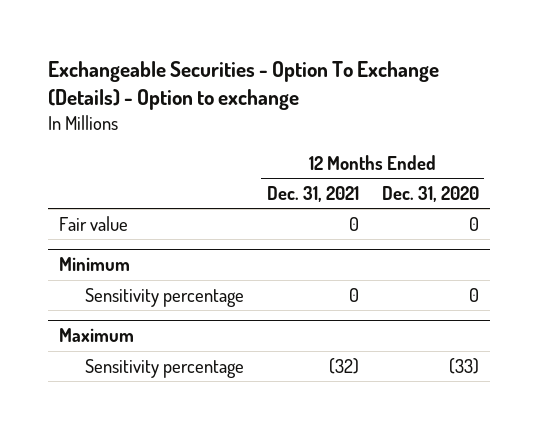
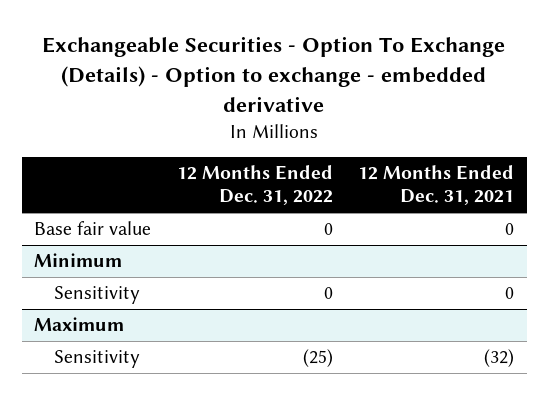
- Exchangeable Securities - Option To Exchange (Details) - Option to exchange
+ Exchangeable Securities - Option To Exchange (Details) - Option to exchange - embedded derivative
- | 12 Months Ended Dec. 31, 2021 | 12 Months Ended Dec. 31, 2020
+ | 12 Months Ended Dec. 31, 2022 | 12 Months Ended Dec. 31, 2021
- Fair value | 0 | 0
+ Base fair value | 0 | 0
@ Minimum
- Sensitivity percentage | 0 | 0
+ Sensitivity | 0 | 0
@ Maximum
- Sensitivity percentage | (32) | (33)
+ Sensitivity | (25) | (32)

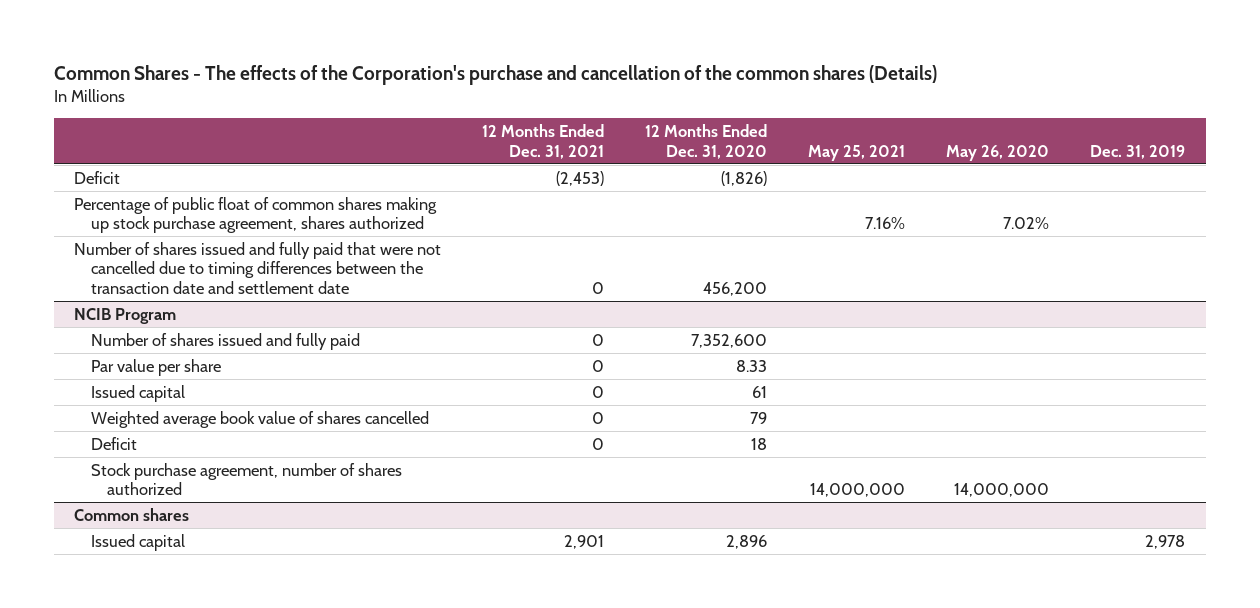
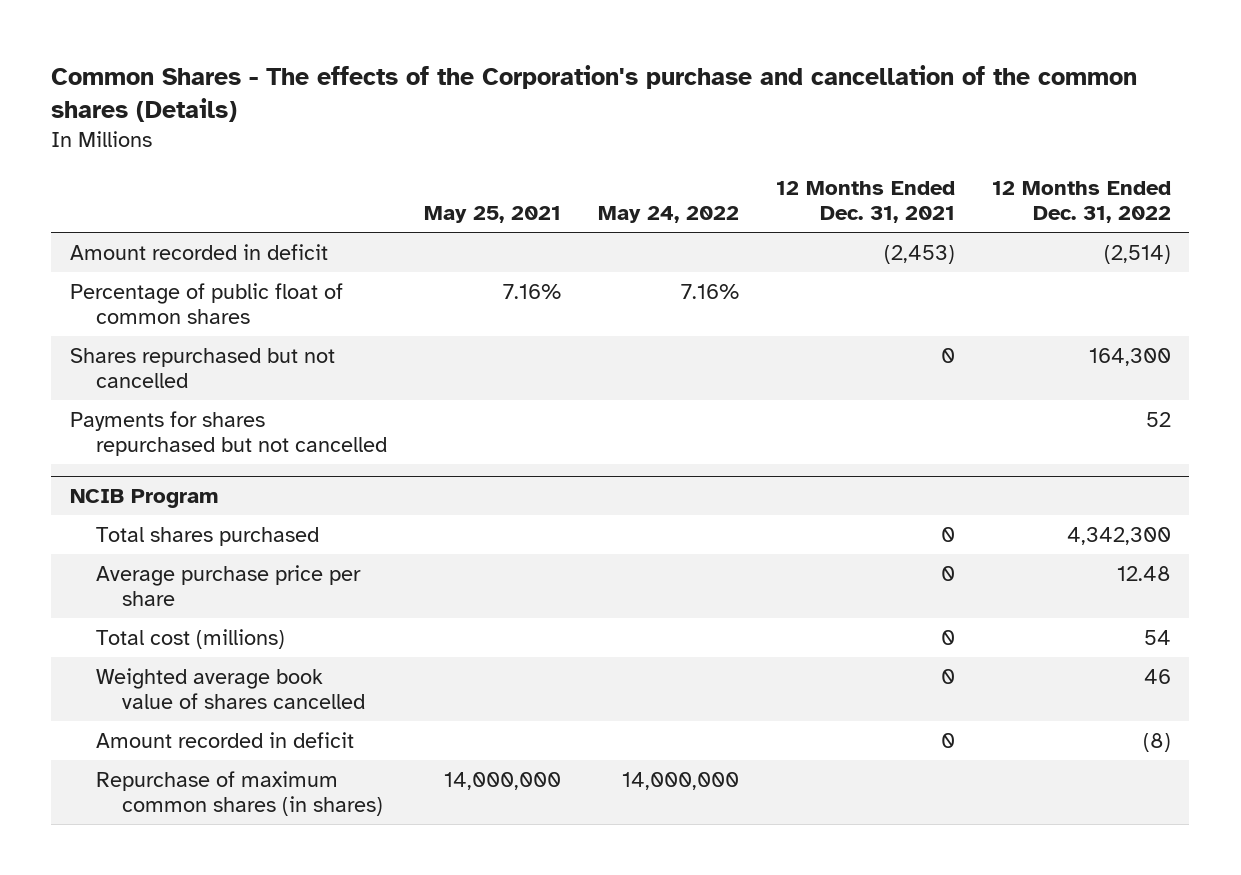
- | 12 Months Ended Dec. 31, 2021 | 12 Months Ended Dec. 31, 2020 | May 25, 2021 | May 26, 2020 | Dec. 31, 2019
+ | May 25, 2021 | May 24, 2022 | 12 Months Ended Dec. 31, 2021 | 12 Months Ended Dec. 31, 2022
- Deficit | (2,453) | (1,826) | | |
- Percentage of public float of common shares making up stock purchase agreement, shares authorized | | | 7.16% | 7.02% |
- Number of shares issued and fully paid that were not cancelled due to timing differences between the transaction date and settlement date | 0 | 456,200 | | |
+ Amount recorded in deficit | | | (2,453) | (2,514)
+ Percentage of public float of common shares | 7.16% | 7.16% | |
+ Shares repurchased but not cancelled | | | 0 | 164,300
+ Payments for shares repurchased but not cancelled | | | | 52
@ NCIB Program
- Number of shares issued and fully paid | 0 | 7,352,600 | | |
- Par value per share | 0 | 8.33 | | |
- Issued capital | 0 | 61 | | |
+ Total shares purchased | | | 0 | 4,342,300
+ Average purchase price per share | | | 0 | 12.48
+ Total cost (millions) | | | 0 | 54
- Deficit | 0 | 18 | | |
- Stock purchase agreement, number of shares authorized | | | 14,000,000 | 14,000,000 |
- Common shares
- Issued capital | 2,901 | 2,896 | | | 2,978
@ NCIB Program
+ Amount recorded in deficit | | | 0 | (8)
+ Repurchase of maximum common shares (in shares) | 14,000,000 | 14,000,000 | |

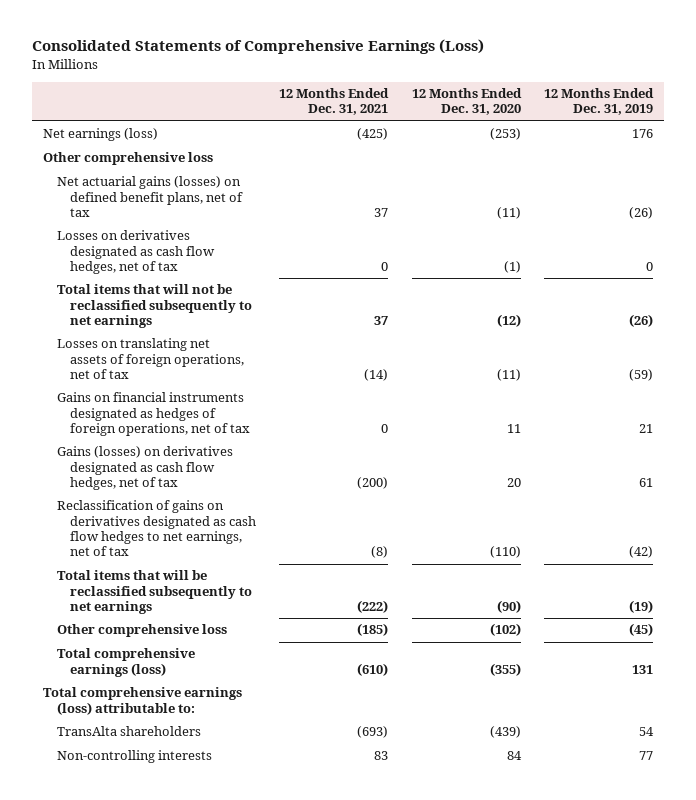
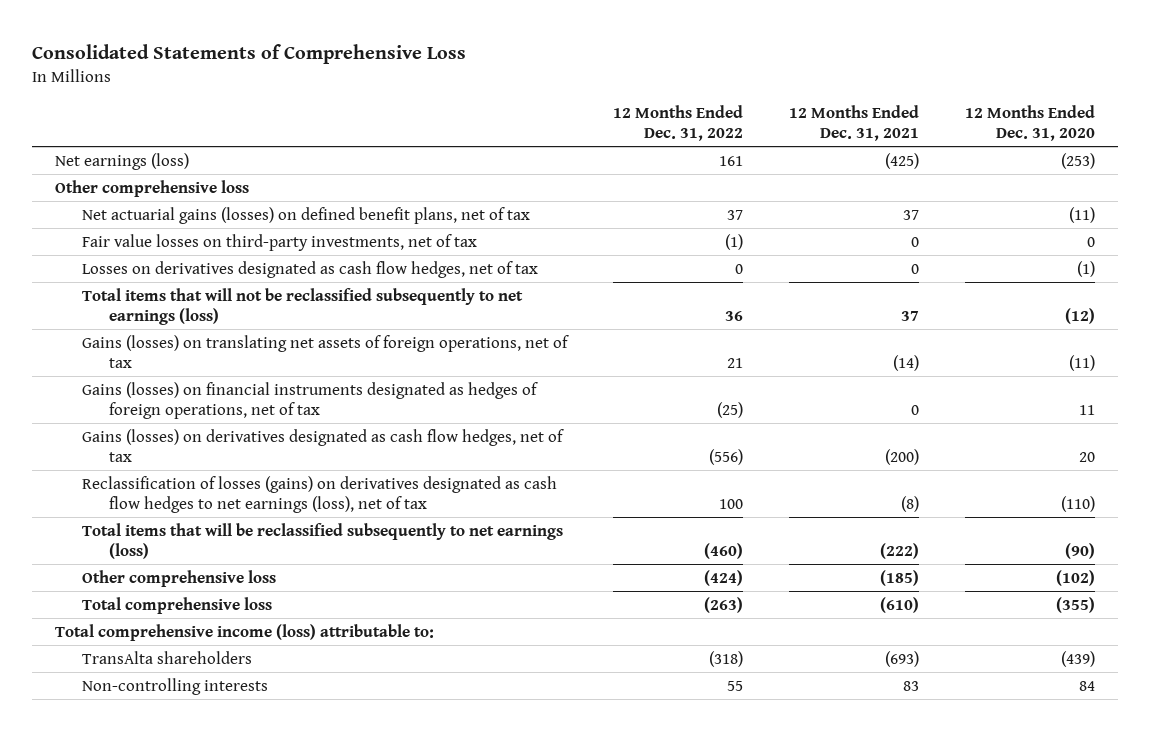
- Consolidated Statements of Comprehensive Earnings (Loss)
+ Consolidated Statements of Comprehensive Loss
- | 12 Months Ended Dec. 31, 2021 | 12 Months Ended Dec. 31, 2020 | 12 Months Ended Dec. 31, 2019
+ | 12 Months Ended Dec. 31, 2022 | 12 Months Ended Dec. 31, 2021 | 12 Months Ended Dec. 31, 2020
+ Fair value losses on third-party investments, net of tax | (1) | 0 | 0
- Total items that will not be reclassified subsequently to net earnings | 37 | (12) | (26)
- Losses on translating net assets of foreign operations, net of tax | (14) | (11) | (59)
- Gains on financial instruments designated as hedges of foreign operations, net of tax | 0 | 11 | 21
+ Total items that will not be reclassified subsequently to net earnings (loss) | 36 | 37 | (12)
+ Gains (losses) on translating net assets of foreign operations, net of tax | 21 | (14) | (11)
+ Gains (losses) on financial instruments designated as hedges of foreign operations, net of tax | (25) | 0 | 11
- Reclassification of gains on derivatives designated as cash flow hedges to net earnings, net of tax | (8) | (110) | (42)
- Total items that will be reclassified subsequently to net earnings | (222) | (90) | (19)
+ Reclassification of losses (gains) on derivatives designated as cash flow hedges to net earnings (loss), net of tax | 100 | (8) | (110)
+ Total items that will be reclassified subsequently to net earnings (loss) | (460) | (222) | (90)
- Total comprehensive earnings (loss) | (610) | (355) | 131
- Total comprehensive earnings (loss) attributable to:
+ Total comprehensive loss | (263) | (610) | (355)
+ Total comprehensive income (loss) attributable to:

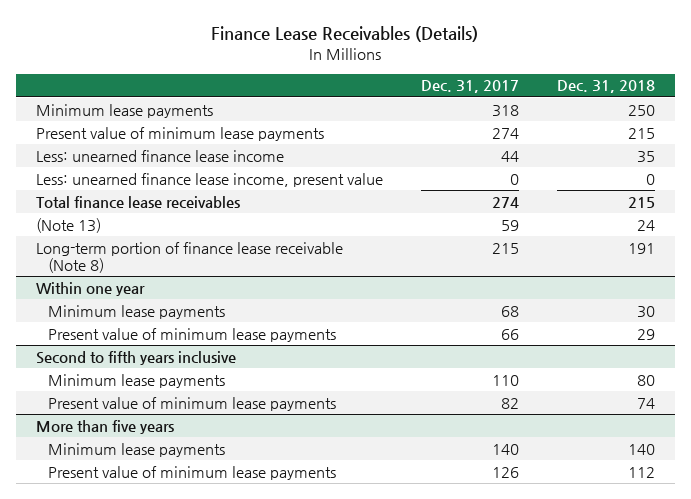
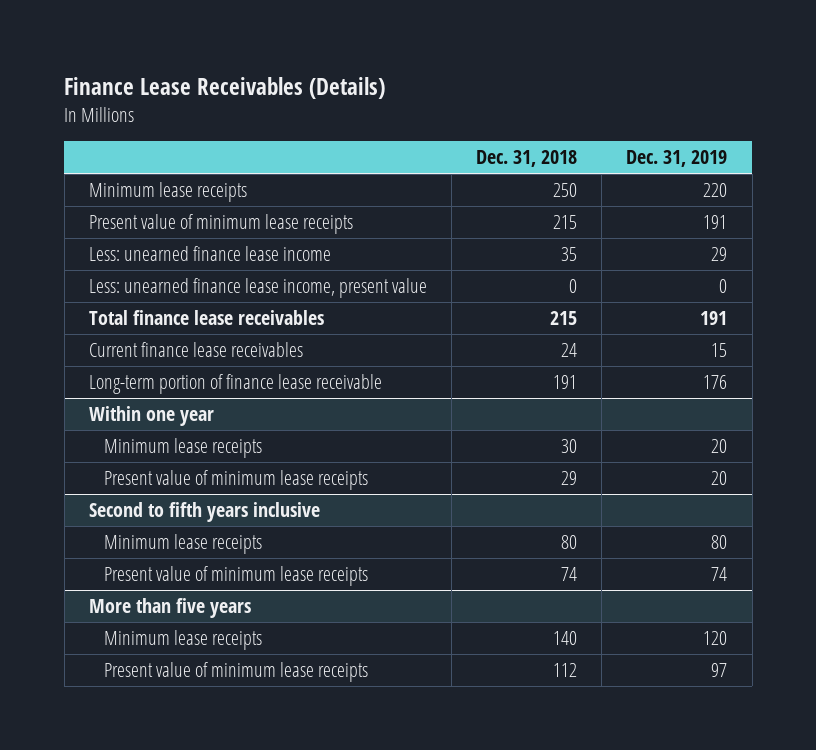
- | Dec. 31, 2017 | Dec. 31, 2018
+ | Dec. 31, 2018 | Dec. 31, 2019
- Minimum lease payments | 318 | 250
- Present value of minimum lease payments | 274 | 215
+ Minimum lease receipts | 250 | 220
+ Present value of minimum lease receipts | 215 | 191
- (Note 13) | 59 | 24
- Long-term portion of finance lease receivable (Note 8) | 215 | 191
+ Current finance lease receivables | 24 | 15
+ Long-term portion of finance lease receivable | 191 | 176
@ Within one year
- Minimum lease payments | 68 | 30
- Present value of minimum lease payments | 66 | 29
+ Minimum lease receipts | 30 | 20
+ Present value of minimum lease receipts | 29 | 20
@ Second to fifth years inclusive
- Minimum lease payments | 110 | 80
- Present value of minimum lease payments | 82 | 74
+ Minimum lease receipts | 80 | 80
+ Present value of minimum lease receipts | 74 | 74
@ More than five years
- Minimum lease payments | 140 | 140
- Present value of minimum lease payments | 126 | 112
+ Minimum lease receipts | 140 | 120
+ Present value of minimum lease receipts | 112 | 97

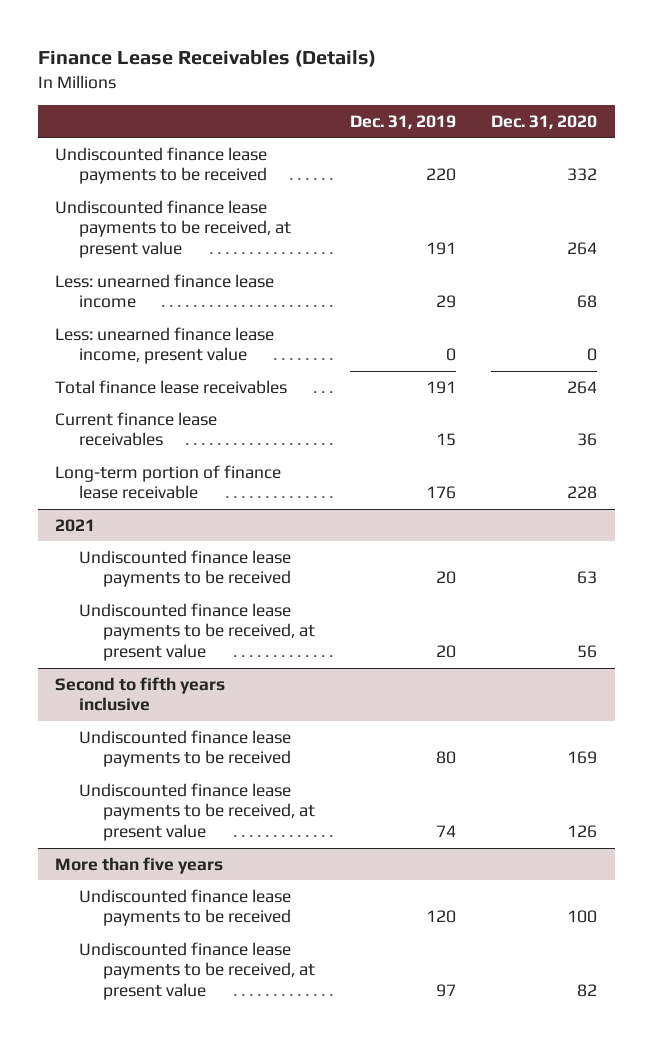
- | Dec. 31, 2018 | Dec. 31, 2019
+ | Dec. 31, 2019 | Dec. 31, 2020
- Minimum lease receipts | 250 | 220
- Present value of minimum lease receipts | 215 | 191
+ Undiscounted finance lease payments to be received | 220 | 332
+ Undiscounted finance lease payments to be received, at present value | 191 | 264
- Within one year
- Minimum lease receipts | 30 | 20
- Present value of minimum lease receipts | 29 | 20
+ 2021
+ Undiscounted finance lease payments to be received | 20 | 63
+ Undiscounted finance lease payments to be received, at present value | 20 | 56
@ Second to fifth years inclusive
- Minimum lease receipts | 80 | 80
- Present value of minimum lease receipts | 74 | 74
+ Undiscounted finance lease payments to be received | 80 | 169
+ Undiscounted finance lease payments to be received, at present value | 74 | 126
@ More than five years
- Minimum lease receipts | 140 | 120
- Present value of minimum lease receipts | 112 | 97
+ Undiscounted finance lease payments to be received | 120 | 100
+ Undiscounted finance lease payments to be received, at present value | 97 | 82

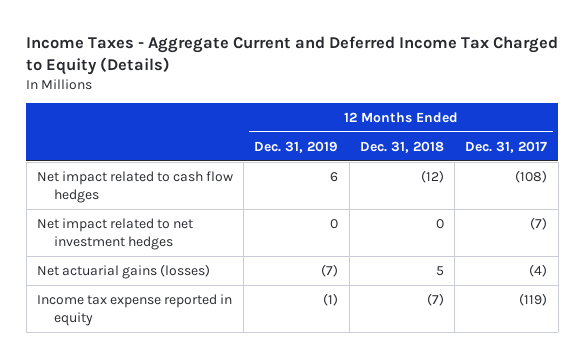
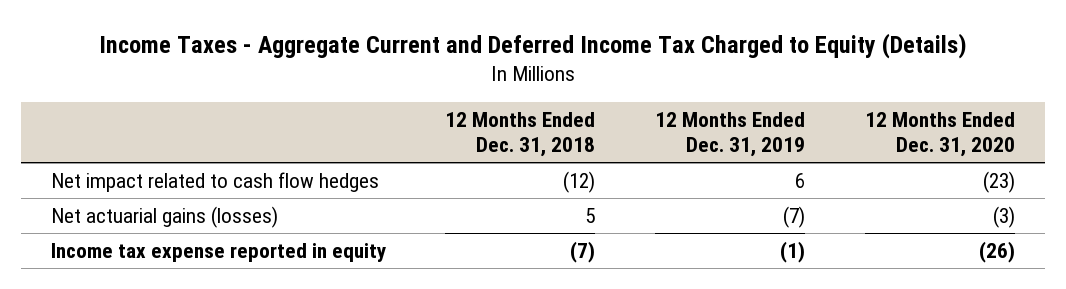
- | 12 Months Ended Dec. 31, 2019 | 12 Months Ended Dec. 31, 2018 | 12 Months Ended Dec. 31, 2017
+ | 12 Months Ended Dec. 31, 2018 | 12 Months Ended Dec. 31, 2019 | 12 Months Ended Dec. 31, 2020
- Net impact related to net investment hedges | 0 | 0 | (7)

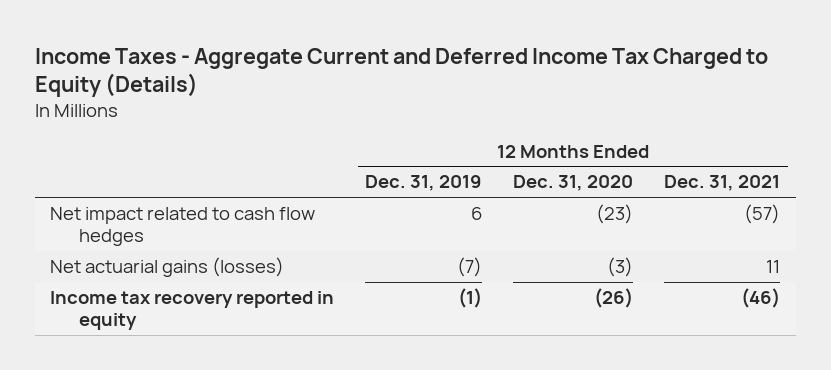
- | 12 Months Ended Dec. 31, 2018 | 12 Months Ended Dec. 31, 2019 | 12 Months Ended Dec. 31, 2020
+ | 12 Months Ended Dec. 31, 2019 | 12 Months Ended Dec. 31, 2020 | 12 Months Ended Dec. 31, 2021
- Income tax expense reported in equity | (7) | (1) | (26)
+ Income tax recovery reported in equity | (1) | (26) | (46)

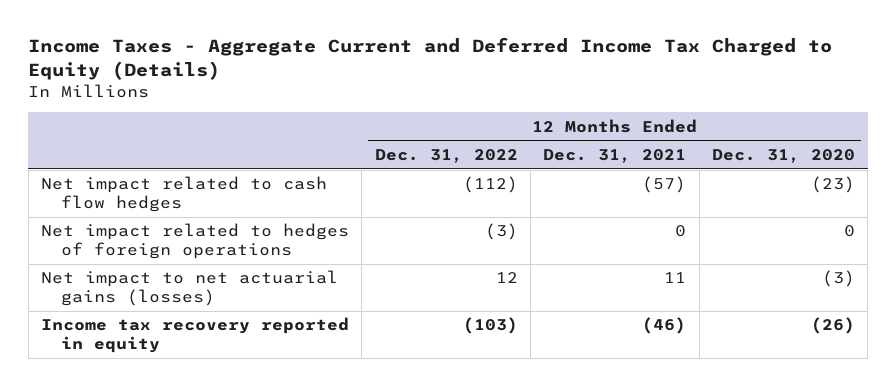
- | 12 Months Ended Dec. 31, 2019 | 12 Months Ended Dec. 31, 2020 | 12 Months Ended Dec. 31, 2021
+ | 12 Months Ended Dec. 31, 2022 | 12 Months Ended Dec. 31, 2021 | 12 Months Ended Dec. 31, 2020
- Net actuarial gains (losses) | (7) | (3) | 11
+ Net impact related to hedges of foreign operations | (3) | 0 | 0
+ Net impact to net actuarial gains (losses) | 12 | 11 | (3)

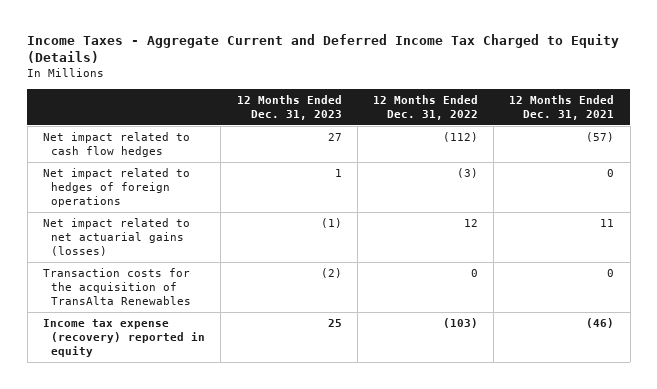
- | 12 Months Ended Dec. 31, 2022 | 12 Months Ended Dec. 31, 2021 | 12 Months Ended Dec. 31, 2020
+ | 12 Months Ended Dec. 31, 2023 | 12 Months Ended Dec. 31, 2022 | 12 Months Ended Dec. 31, 2021
- Net impact to net actuarial gains (losses) | 12 | 11 | (3)
- Income tax recovery reported in equity | (103) | (46) | (26)
+ Net impact related to net actuarial gains (losses) | (1) | 12 | 11
+ Transaction costs for the acquisition of TransAlta Renewables | (2) | 0 | 0
+ Income tax expense (recovery) reported in equity | 25 | (103) | (46)

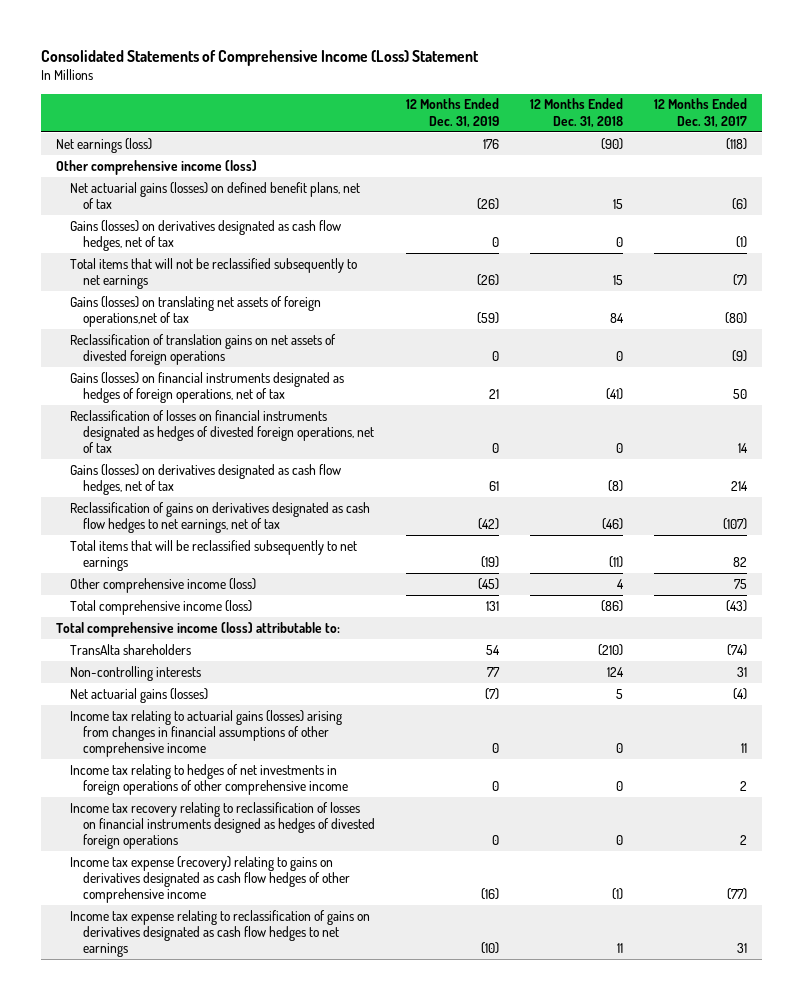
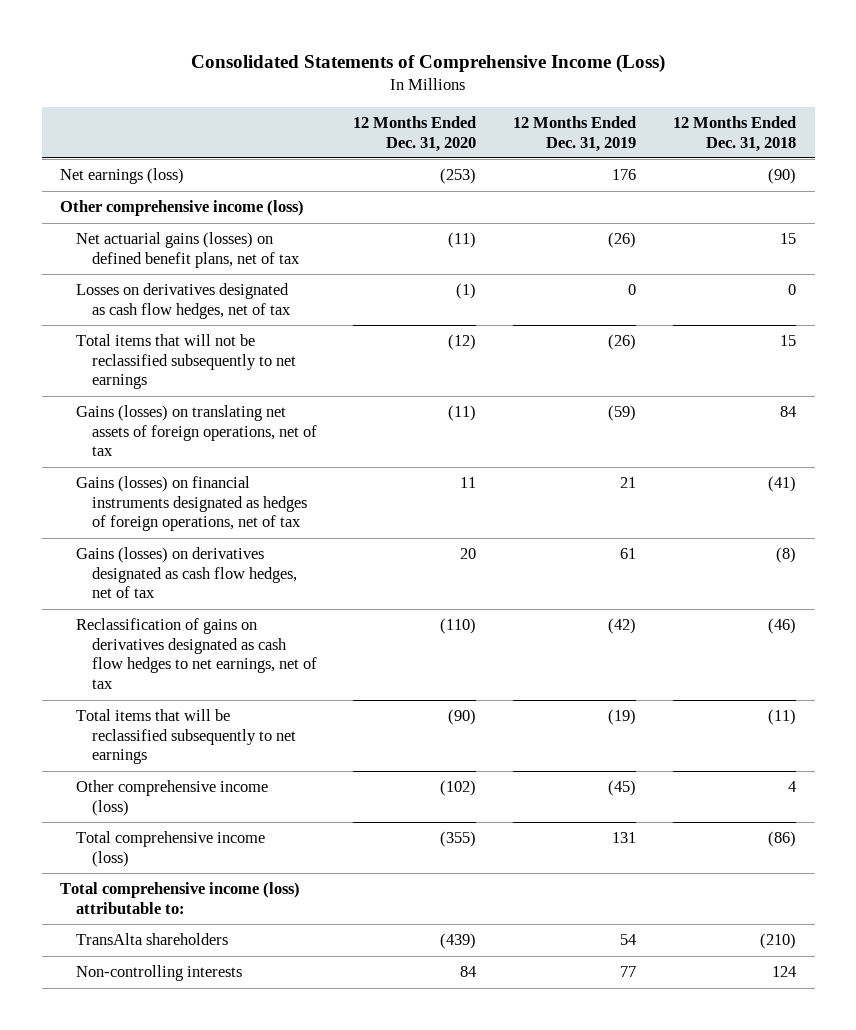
- Consolidated Statements of Comprehensive Income (Loss) Statement
+ Consolidated Statements of Comprehensive Income (Loss)
- | 12 Months Ended Dec. 31, 2019 | 12 Months Ended Dec. 31, 2018 | 12 Months Ended Dec. 31, 2017
+ | 12 Months Ended Dec. 31, 2020 | 12 Months Ended Dec. 31, 2019 | 12 Months Ended Dec. 31, 2018
- Gains (losses) on derivatives designated as cash flow hedges, net of tax | 0 | 0 | (1)
+ Losses on derivatives designated as cash flow hedges, net of tax | (1) | 0 | 0
- Gains (losses) on translating net assets of foreign operations,net of tax | (59) | 84 | (80)
- Reclassification of translation gains on net assets of divested foreign operations | 0 | 0 | (9)
+ Gains (losses) on translating net assets of foreign operations, net of tax | (11) | (59) | 84
- Reclassification of losses on financial instruments designated as hedges of divested foreign operations, net of tax | 0 | 0 | 14
- Net actuarial gains (losses) | (7) | 5 | (4)
- Income tax relating to actuarial gains (losses) arising from changes in financial assumptions of other comprehensive income | 0 | 0 | 11
- Income tax relating to hedges of net investments in foreign operations of other comprehensive income | 0 | 0 | 2
- Income tax recovery relating to reclassification of losses on financial instruments designed as hedges of divested foreign operations | 0 | 0 | 2
- Income tax expense (recovery) relating to gains on derivatives designated as cash flow hedges of other comprehensive income | (16) | (1) | (77)
- Income tax expense relating to reclassification of gains on derivatives designated as cash flow hedges to net earnings | (10) | 11 | 31

